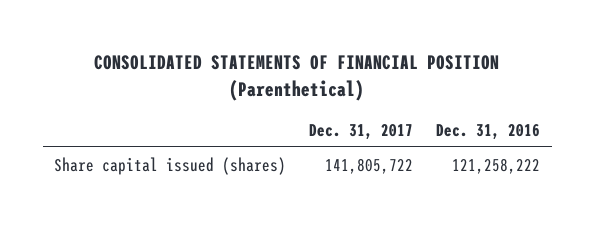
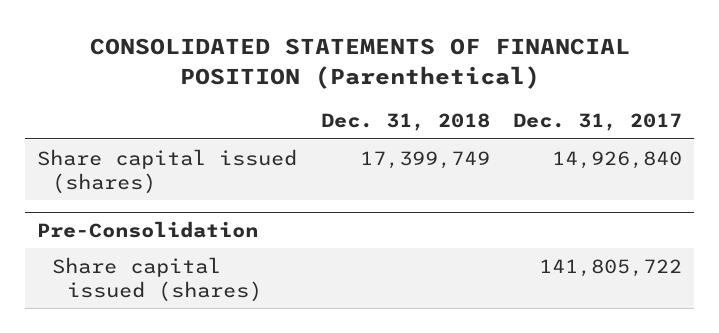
- | Dec. 31, 2017 | Dec. 31, 2016
+ | Dec. 31, 2018 | Dec. 31, 2017
+ Share capital issued (shares) | 17,399,749 | 14,926,840
+ Pre-Consolidation

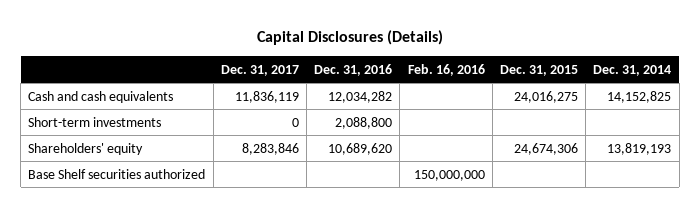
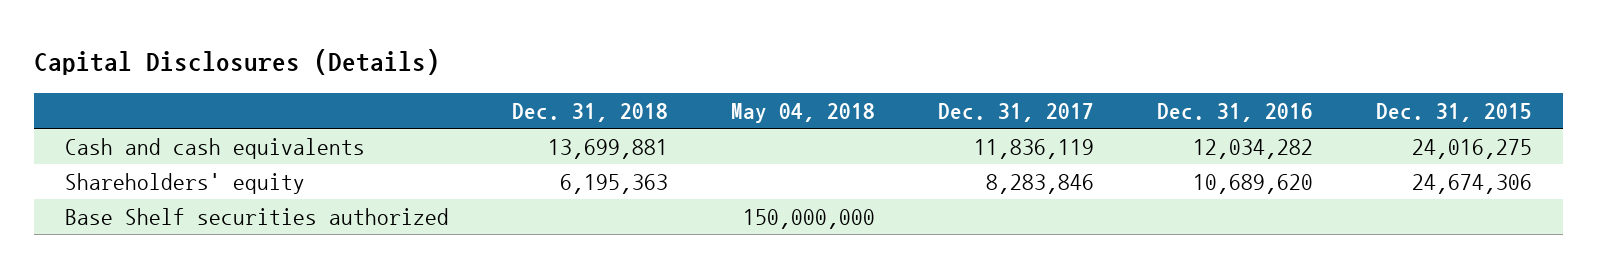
- | Dec. 31, 2017 | Dec. 31, 2016 | Feb. 16, 2016 | Dec. 31, 2015 | Dec. 31, 2014
+ | Dec. 31, 2018 | May 04, 2018 | Dec. 31, 2017 | Dec. 31, 2016 | Dec. 31, 2015
- Short-term investments | 0 | 2,088,800 | | |

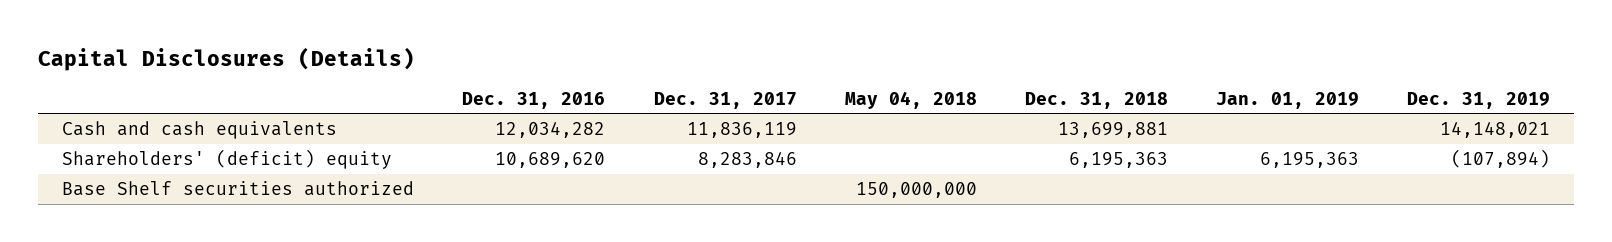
- | Dec. 31, 2018 | May 04, 2018 | Dec. 31, 2017 | Dec. 31, 2016 | Dec. 31, 2015
+ | Dec. 31, 2016 | Dec. 31, 2017 | May 04, 2018 | Dec. 31, 2018 | Jan. 01, 2019 | Dec. 31, 2019
- Shareholders' equity | 6,195,363 | | 8,283,846 | 10,689,620 | 24,674,306
+ Shareholders' (deficit) equity | 10,689,620 | 8,283,846 | | 6,195,363 | 6,195,363 | (107,894)

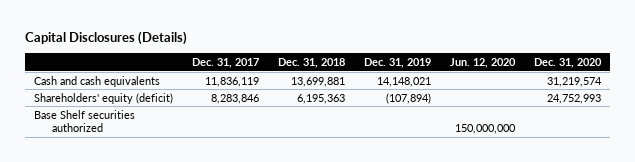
- | Dec. 31, 2016 | Dec. 31, 2017 | May 04, 2018 | Dec. 31, 2018 | Jan. 01, 2019 | Dec. 31, 2019
+ | Dec. 31, 2017 | Dec. 31, 2018 | Dec. 31, 2019 | Jun. 12, 2020 | Dec. 31, 2020
- Shareholders' (deficit) equity | 10,689,620 | 8,283,846 | | 6,195,363 | 6,195,363 | (107,894)
+ Shareholders' equity (deficit) | 8,283,846 | 6,195,363 | (107,894) | | 24,752,993

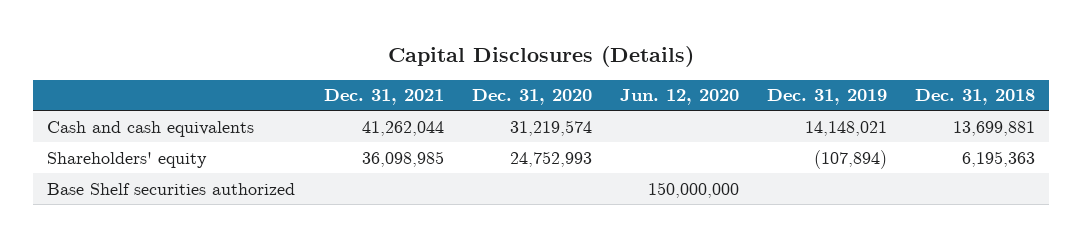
- | Dec. 31, 2017 | Dec. 31, 2018 | Dec. 31, 2019 | Jun. 12, 2020 | Dec. 31, 2020
+ | Dec. 31, 2021 | Dec. 31, 2020 | Jun. 12, 2020 | Dec. 31, 2019 | Dec. 31, 2018
- Shareholders' equity (deficit) | 8,283,846 | 6,195,363 | (107,894) | | 24,752,993
+ Shareholders' equity | 36,098,985 | 24,752,993 | | (107,894) | 6,195,363

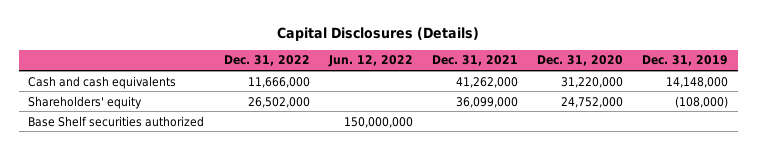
- | Dec. 31, 2021 | Dec. 31, 2020 | Jun. 12, 2020 | Dec. 31, 2019 | Dec. 31, 2018
+ | Dec. 31, 2022 | Jun. 12, 2022 | Dec. 31, 2021 | Dec. 31, 2020 | Dec. 31, 2019
- Cash and cash equivalents | 41,262,044 | 31,219,574 | | 14,148,021 | 13,699,881
- Shareholders' equity | 36,098,985 | 24,752,993 | | (107,894) | 6,195,363
+ Cash and cash equivalents | 11,666,000 | | 41,262,000 | 31,220,000 | 14,148,000
+ Shareholders' equity | 26,502,000 | | 36,099,000 | 24,752,000 | (108,000)

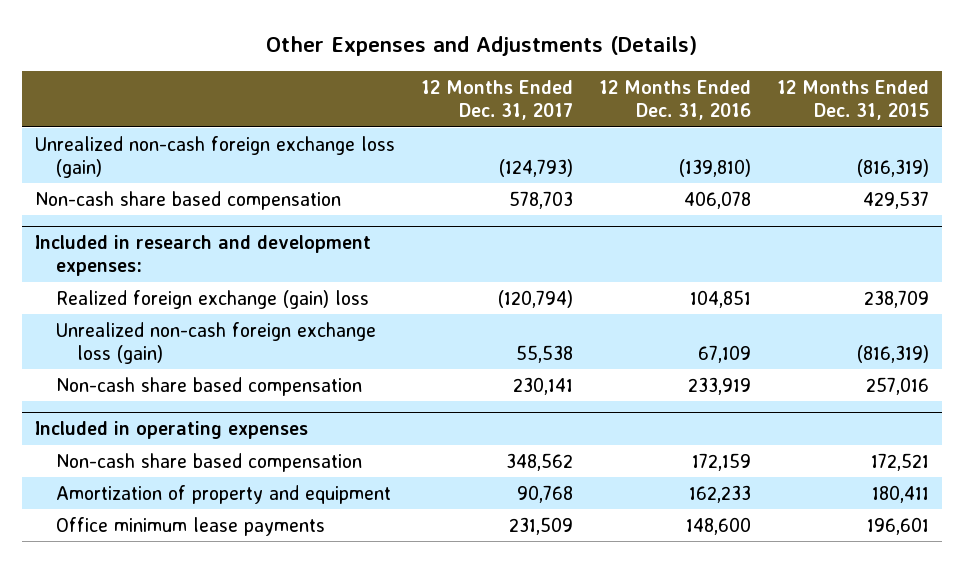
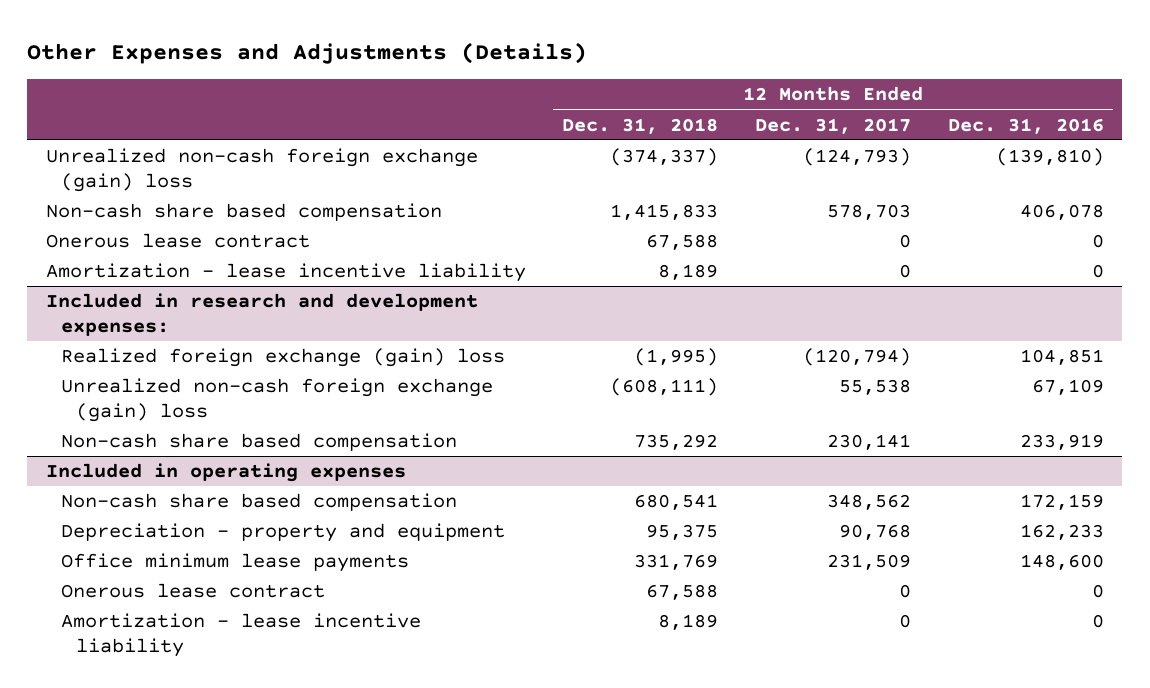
- | 12 Months Ended Dec. 31, 2017 | 12 Months Ended Dec. 31, 2016 | 12 Months Ended Dec. 31, 2015
+ | 12 Months Ended Dec. 31, 2018 | 12 Months Ended Dec. 31, 2017 | 12 Months Ended Dec. 31, 2016
- Unrealized non-cash foreign exchange loss (gain) | (124,793) | (139,810) | (816,319)
+ Unrealized non-cash foreign exchange (gain) loss | (374,337) | (124,793) | (139,810)
+ Onerous lease contract | 67,588 | 0 | 0
+ Amortization - lease incentive liability | 8,189 | 0 | 0
@ Included in research and development expenses:
- Unrealized non-cash foreign exchange loss (gain) | 55,538 | 67,109 | (816,319)
+ Unrealized non-cash foreign exchange (gain) loss | (608,111) | 55,538 | 67,109
@ Included in operating expenses
- Amortization of property and equipment | 90,768 | 162,233 | 180,411
+ Depreciation - property and equipment | 95,375 | 90,768 | 162,233
+ Onerous lease contract | 67,588 | 0 | 0
+ Amortization - lease incentive liability | 8,189 | 0 | 0

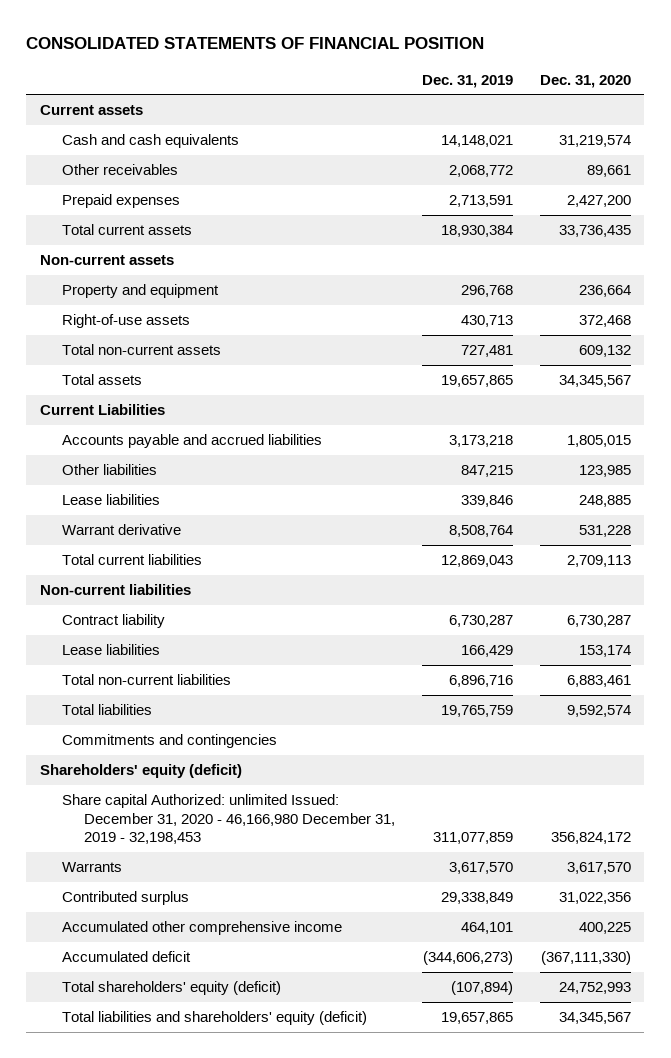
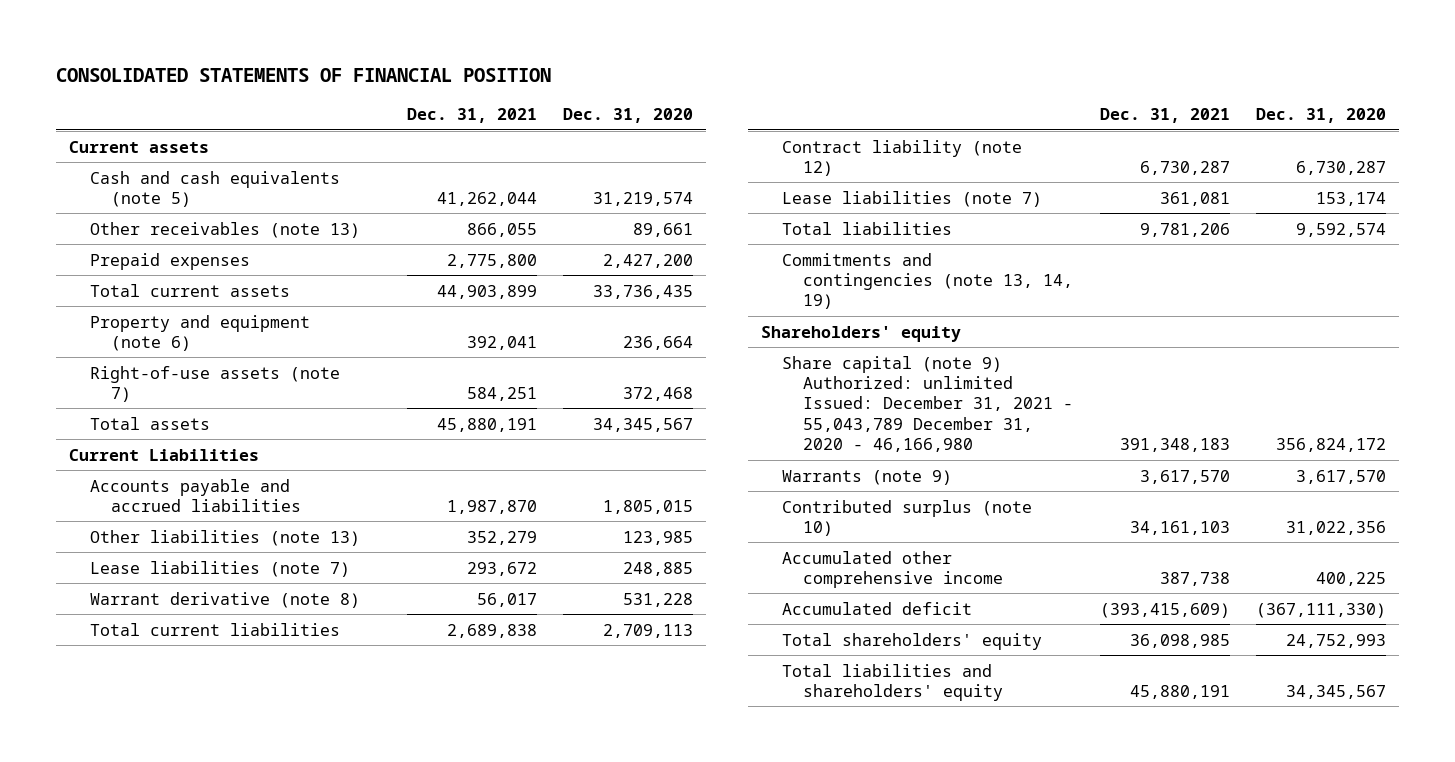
- | Dec. 31, 2019 | Dec. 31, 2020
+ | Dec. 31, 2021 | Dec. 31, 2020
- Cash and cash equivalents | 14,148,021 | 31,219,574
- Other receivables | 2,068,772 | 89,661
+ Cash and cash equivalents (note 5) | 41,262,044 | 31,219,574
+ Other receivables (note 13) | 866,055 | 89,661
- Non-current assets
- Property and equipment | 296,768 | 236,664
- Right-of-use assets | 430,713 | 372,468
- Total non-current assets | 727,481 | 609,132
+ Property and equipment (note 6) | 392,041 | 236,664
+ Right-of-use assets (note 7) | 584,251 | 372,468
- Other liabilities | 847,215 | 123,985
- Lease liabilities | 339,846 | 248,885
- Warrant derivative | 8,508,764 | 531,228
+ Other liabilities (note 13) | 352,279 | 123,985
+ Lease liabilities (note 7) | 293,672 | 248,885
+ Warrant derivative (note 8) | 56,017 | 531,228
- Non-current liabilities
- Contract liability | 6,730,287 | 6,730,287
- Lease liabilities | 166,429 | 153,174
- Total non-current liabilities | 6,896,716 | 6,883,461
+ Contract liability (note 12) | 6,730,287 | 6,730,287
+ Lease liabilities (note 7) | 361,081 | 153,174
- Commitments and contingencies
- Shareholders' equity (deficit)
- Share capital Authorized: unlimited Issued: December 31, 2020 - 46,166,980 December 31, 2019 - 32,198,453 | 311,077,859 | 356,824,172
- Warrants | 3,617,570 | 3,617,570
- Contributed surplus | 29,338,849 | 31,022,356
+ Commitments and contingencies (note 13, 14, 19)
+ Shareholders' equity
+ Share capital (note 9) Authorized: unlimited Issued: December 31, 2021 - 55,043,789 December 31, 2020 - 46,166,980 | 391,348,183 | 356,824,172
+ Warrants (note 9) | 3,617,570 | 3,617,570
+ Contributed surplus (note 10) | 34,161,103 | 31,022,356
- Total shareholders' equity (deficit) | (107,894) | 24,752,993
- Total liabilities and shareholders' equity (deficit) | 19,657,865 | 34,345,567
+ Total shareholders' equity | 36,098,985 | 24,752,993
+ Total liabilities and shareholders' equity | 45,880,191 | 34,345,567

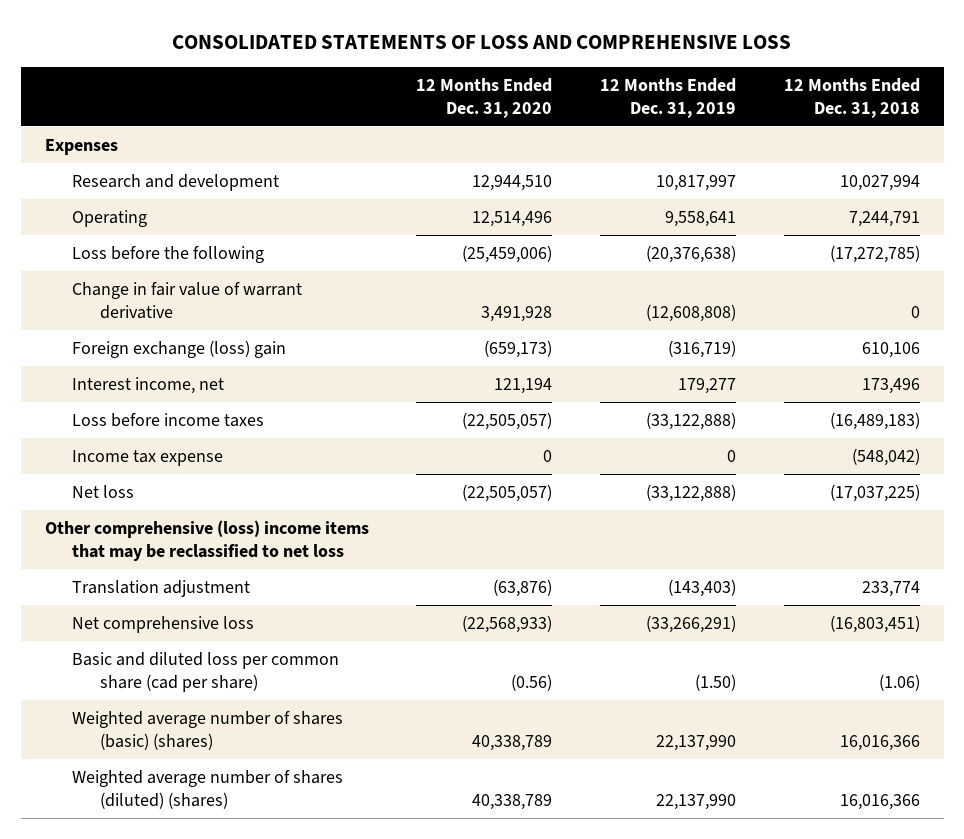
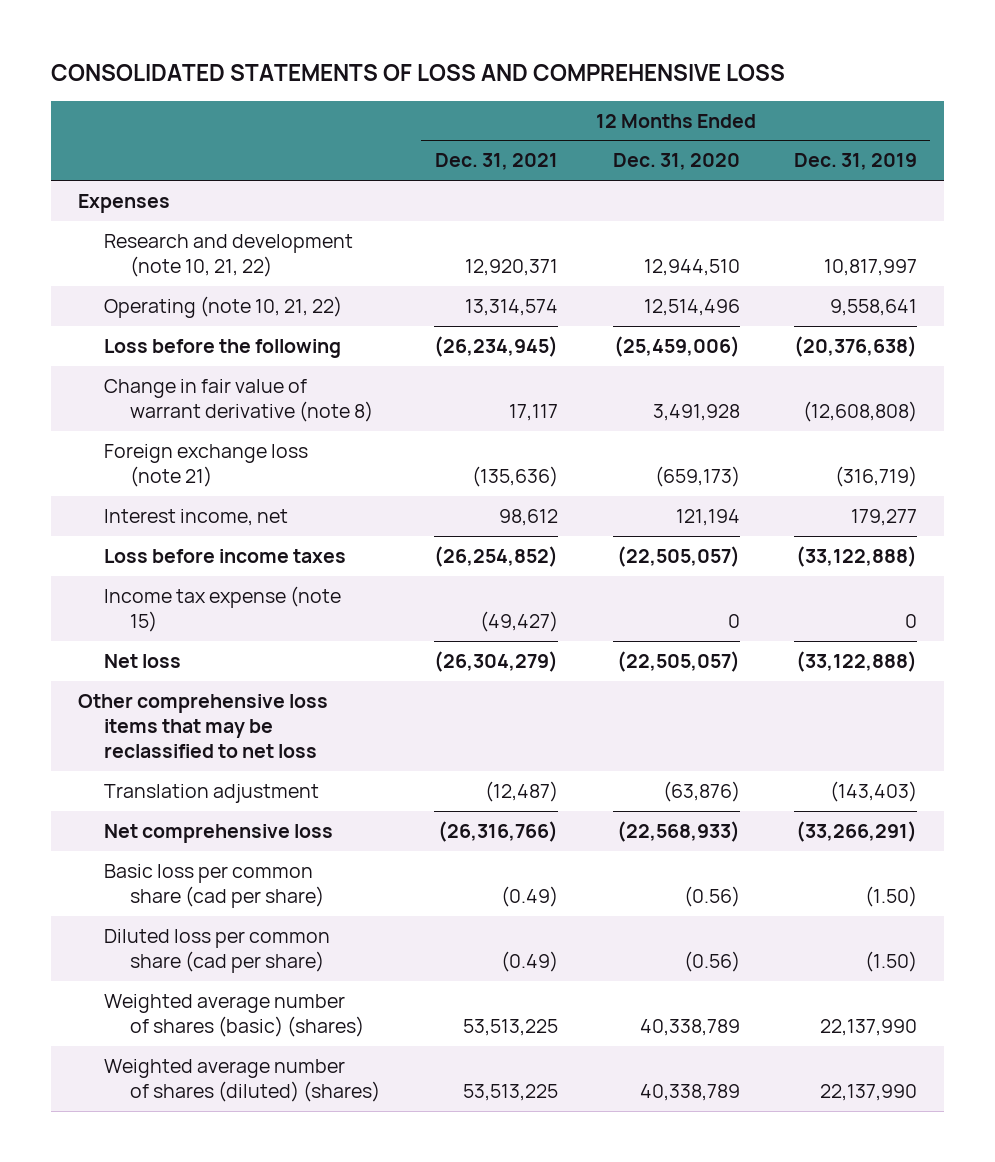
- | 12 Months Ended Dec. 31, 2020 | 12 Months Ended Dec. 31, 2019 | 12 Months Ended Dec. 31, 2018
+ | 12 Months Ended Dec. 31, 2021 | 12 Months Ended Dec. 31, 2020 | 12 Months Ended Dec. 31, 2019
- Research and development | 12,944,510 | 10,817,997 | 10,027,994
- Operating | 12,514,496 | 9,558,641 | 7,244,791
+ Research and development (note 10, 21, 22) | 12,920,371 | 12,944,510 | 10,817,997
+ Operating (note 10, 21, 22) | 13,314,574 | 12,514,496 | 9,558,641
- Change in fair value of warrant derivative | 3,491,928 | (12,608,808) | 0
- Foreign exchange (loss) gain | (659,173) | (316,719) | 610,106
+ Change in fair value of warrant derivative (note 8) | 17,117 | 3,491,928 | (12,608,808)
+ Foreign exchange loss (note 21) | (135,636) | (659,173) | (316,719)
- Income tax expense | 0 | 0 | (548,042)
+ Income tax expense (note 15) | (49,427) | 0 | 0
- Other comprehensive (loss) income items that may be reclassified to net loss
+ Other comprehensive loss items that may be reclassified to net loss
- Basic and diluted loss per common share (cad per share) | (0.56) | (1.50) | (1.06)
+ Basic loss per common share (cad per share) | (0.49) | (0.56) | (1.50)
+ Diluted loss per common share (cad per share) | (0.49) | (0.56) | (1.50)

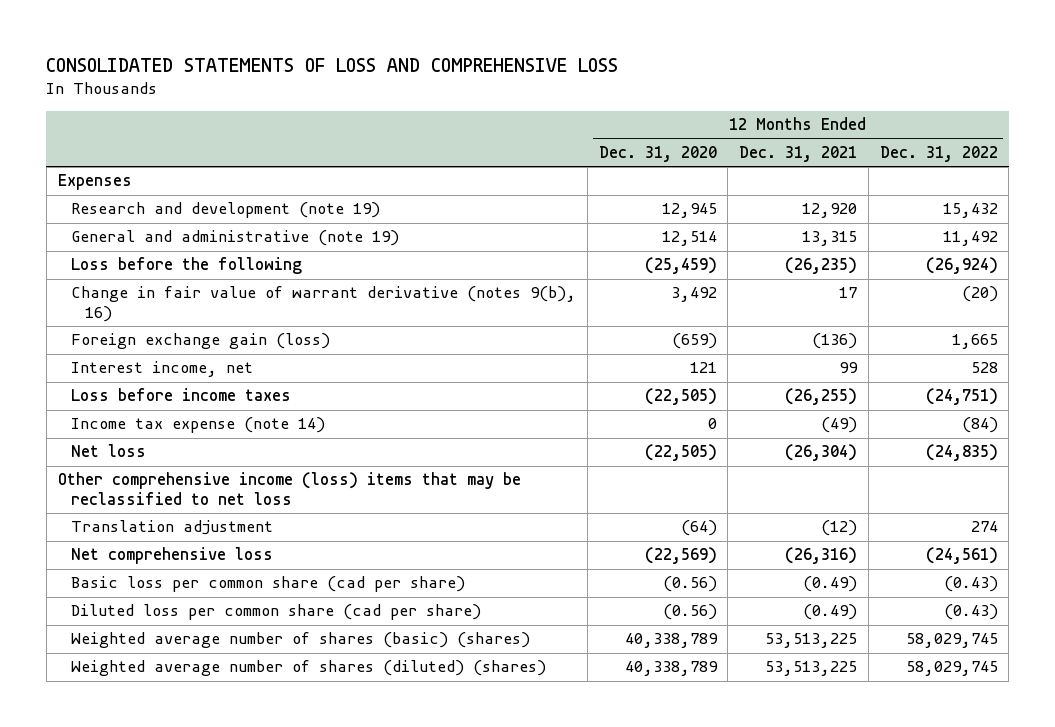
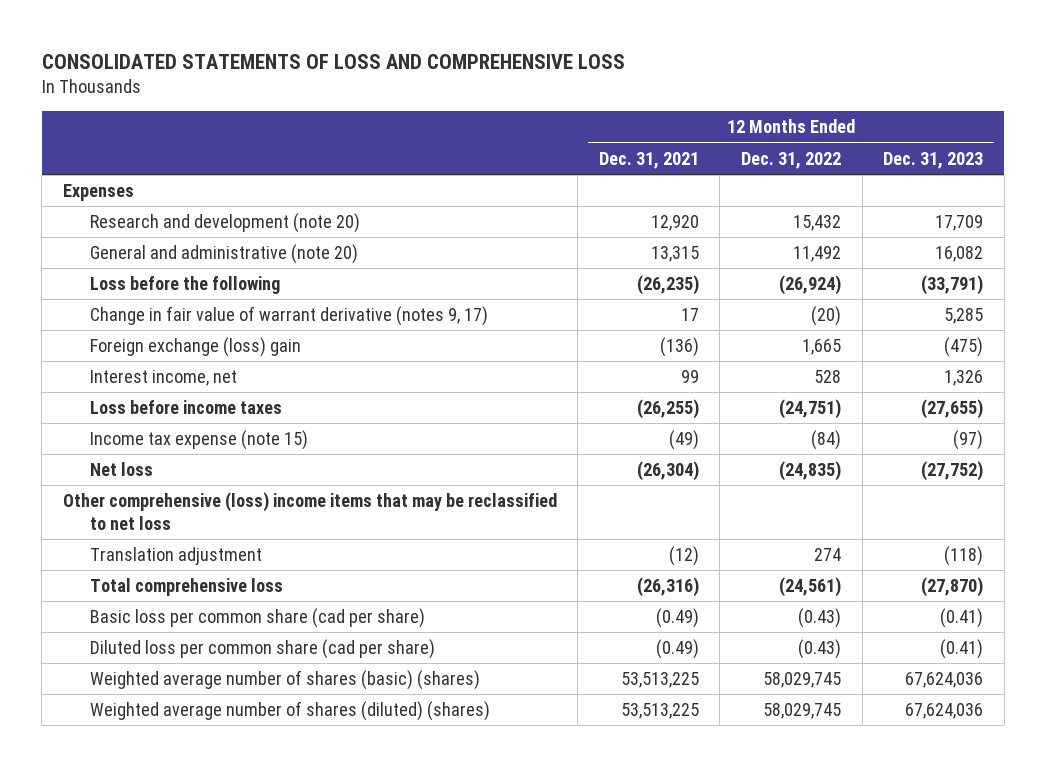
- | 12 Months Ended Dec. 31, 2020 | 12 Months Ended Dec. 31, 2021 | 12 Months Ended Dec. 31, 2022
+ | 12 Months Ended Dec. 31, 2021 | 12 Months Ended Dec. 31, 2022 | 12 Months Ended Dec. 31, 2023
- Research and development (note 19) | 12,945 | 12,920 | 15,432
- General and administrative (note 19) | 12,514 | 13,315 | 11,492
+ Research and development (note 20) | 12,920 | 15,432 | 17,709
+ General and administrative (note 20) | 13,315 | 11,492 | 16,082
- Change in fair value of warrant derivative (notes 9(b), 16) | 3,492 | 17 | (20)
- Foreign exchange gain (loss) | (659) | (136) | 1,665
+ Change in fair value of warrant derivative (notes 9, 17) | 17 | (20) | 5,285
+ Foreign exchange (loss) gain | (136) | 1,665 | (475)
- Income tax expense (note 14) | 0 | (49) | (84)
+ Income tax expense (note 15) | (49) | (84) | (97)
- Other comprehensive income (loss) items that may be reclassified to net loss
+ Other comprehensive (loss) income items that may be reclassified to net loss
- Net comprehensive loss | (22,569) | (26,316) | (24,561)
+ Total comprehensive loss | (26,316) | (24,561) | (27,870)

